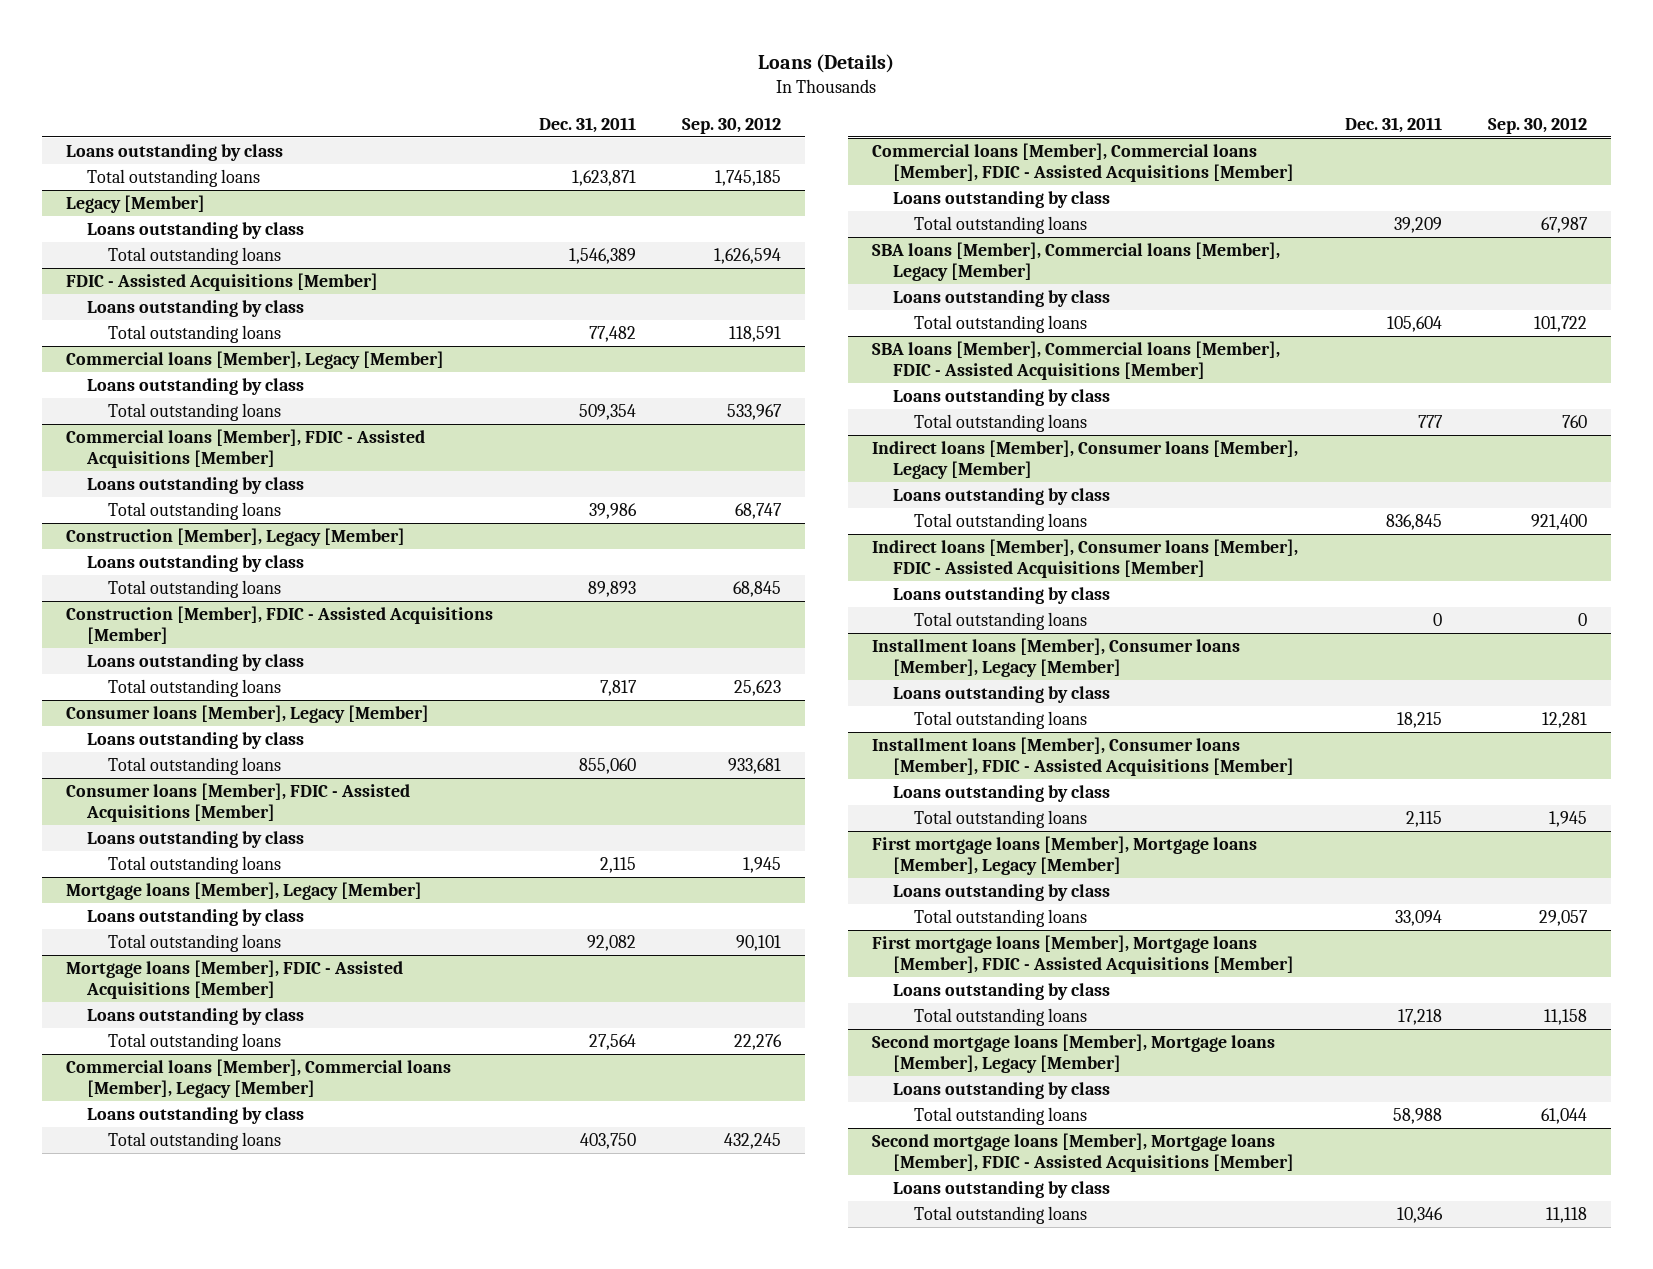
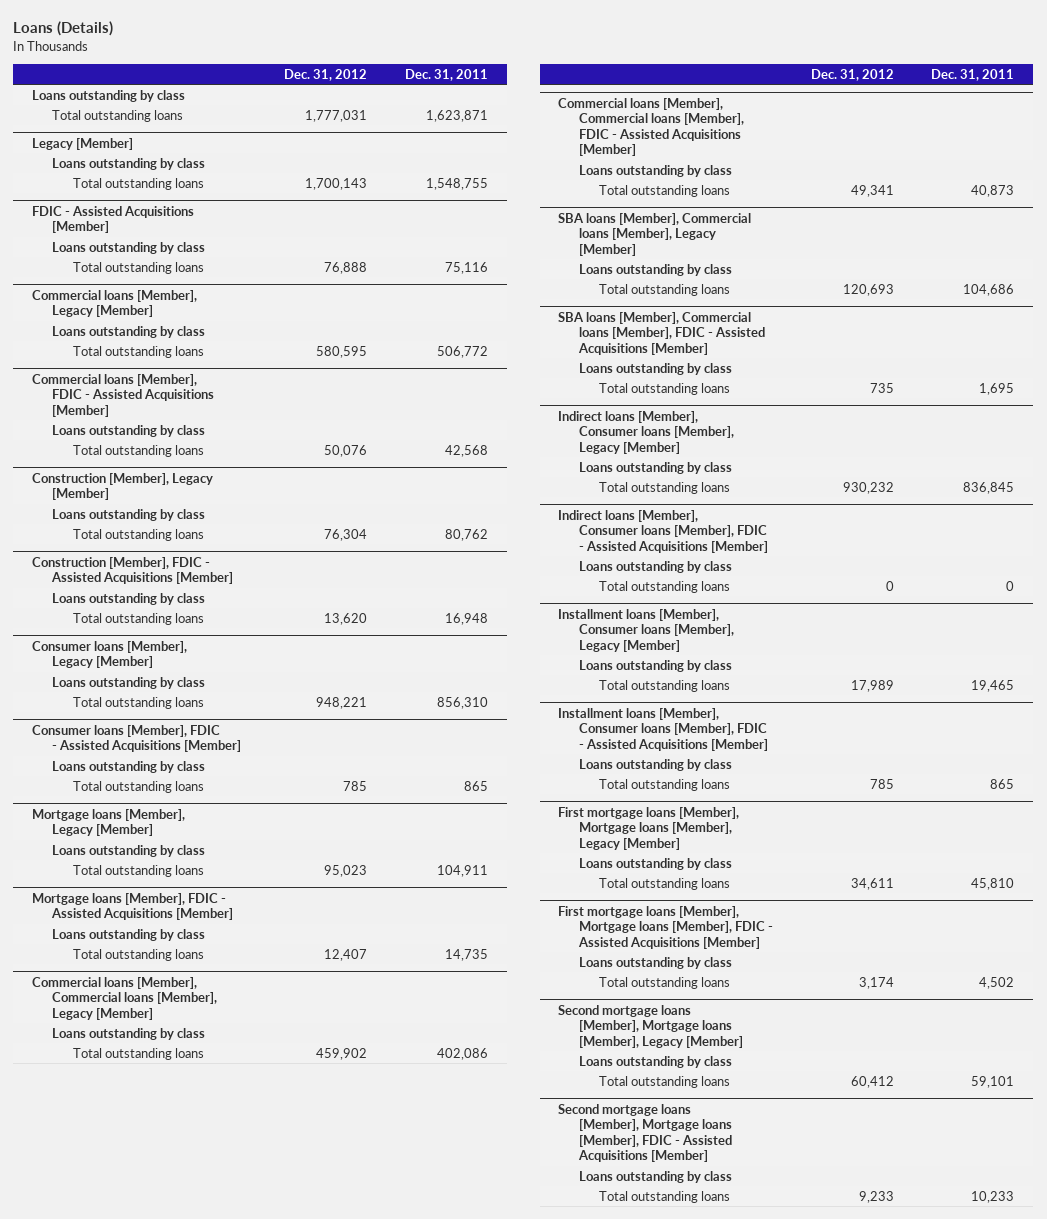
- | Dec. 31, 2011 | Sep. 30, 2012
+ | Dec. 31, 2012 | Dec. 31, 2011
@ Legacy [Member]
- Total outstanding loans | 1,546,389 | 1,626,594
+ Total outstanding loans | 1,700,143 | 1,548,755
@ FDIC - Assisted Acquisitions [Member]
- Total outstanding loans | 77,482 | 118,591
+ Total outstanding loans | 76,888 | 75,116
@ Commercial loans [Member], Legacy [Member]
- Total outstanding loans | 509,354 | 533,967
+ Total outstanding loans | 580,595 | 506,772
@ Commercial loans [Member], FDIC - Assisted Acquisitions [Member]
- Total outstanding loans | 39,986 | 68,747
+ Total outstanding loans | 50,076 | 42,568
@ Construction [Member], Legacy [Member]
- Total outstanding loans | 89,893 | 68,845
+ Total outstanding loans | 76,304 | 80,762
@ Construction [Member], FDIC - Assisted Acquisitions [Member]
- Total outstanding loans | 7,817 | 25,623
+ Total outstanding loans | 13,620 | 16,948
@ Consumer loans [Member], Legacy [Member]
- Total outstanding loans | 855,060 | 933,681
+ Total outstanding loans | 948,221 | 856,310
@ Consumer loans [Member], FDIC - Assisted Acquisitions [Member]
- Total outstanding loans | 2,115 | 1,945
+ Total outstanding loans | 785 | 865
@ Mortgage loans [Member], Legacy [Member]
- Total outstanding loans | 92,082 | 90,101
+ Total outstanding loans | 95,023 | 104,911
@ Mortgage loans [Member], FDIC - Assisted Acquisitions [Member]
- Total outstanding loans | 27,564 | 22,276
+ Total outstanding loans | 12,407 | 14,735
@ Commercial loans [Member], Commercial loans [Member], Legacy [Member]
- Total outstanding loans | 403,750 | 432,245
+ Total outstanding loans | 459,902 | 402,086
@ Commercial loans [Member], Commercial loans [Member], FDIC - Assisted Acquisitions [Member]
- Total outstanding loans | 39,209 | 67,987
+ Total outstanding loans | 49,341 | 40,873
@ SBA loans [Member], Commercial loans [Member], Legacy [Member]
- Total outstanding loans | 105,604 | 101,722
+ Total outstanding loans | 120,693 | 104,686
@ SBA loans [Member], Commercial loans [Member], FDIC - Assisted Acquisitions [Member]
- Total outstanding loans | 777 | 760
+ Total outstanding loans | 735 | 1,695
@ Installment loans [Member], Consumer loans [Member], Legacy [Member]
- Total outstanding loans | 18,215 | 12,281
+ Total outstanding loans | 17,989 | 19,465
@ Installment loans [Member], Consumer loans [Member], FDIC - Assisted Acquisitions [Member]
- Total outstanding loans | 2,115 | 1,945
+ Total outstanding loans | 785 | 865
@ First mortgage loans [Member], Mortgage loans [Member], Legacy [Member]
- Total outstanding loans | 33,094 | 29,057
+ Total outstanding loans | 34,611 | 45,810
@ First mortgage loans [Member], Mortgage loans [Member], FDIC - Assisted Acquisitions [Member]
- Total outstanding loans | 17,218 | 11,158
+ Total outstanding loans | 3,174 | 4,502
@ Second mortgage loans [Member], Mortgage loans [Member], Legacy [Member]
- Total outstanding loans | 58,988 | 61,044
+ Total outstanding loans | 60,412 | 59,101
@ Second mortgage loans [Member], Mortgage loans [Member], FDIC - Assisted Acquisitions [Member]
- Total outstanding loans | 10,346 | 11,118
+ Total outstanding loans | 9,233 | 10,233

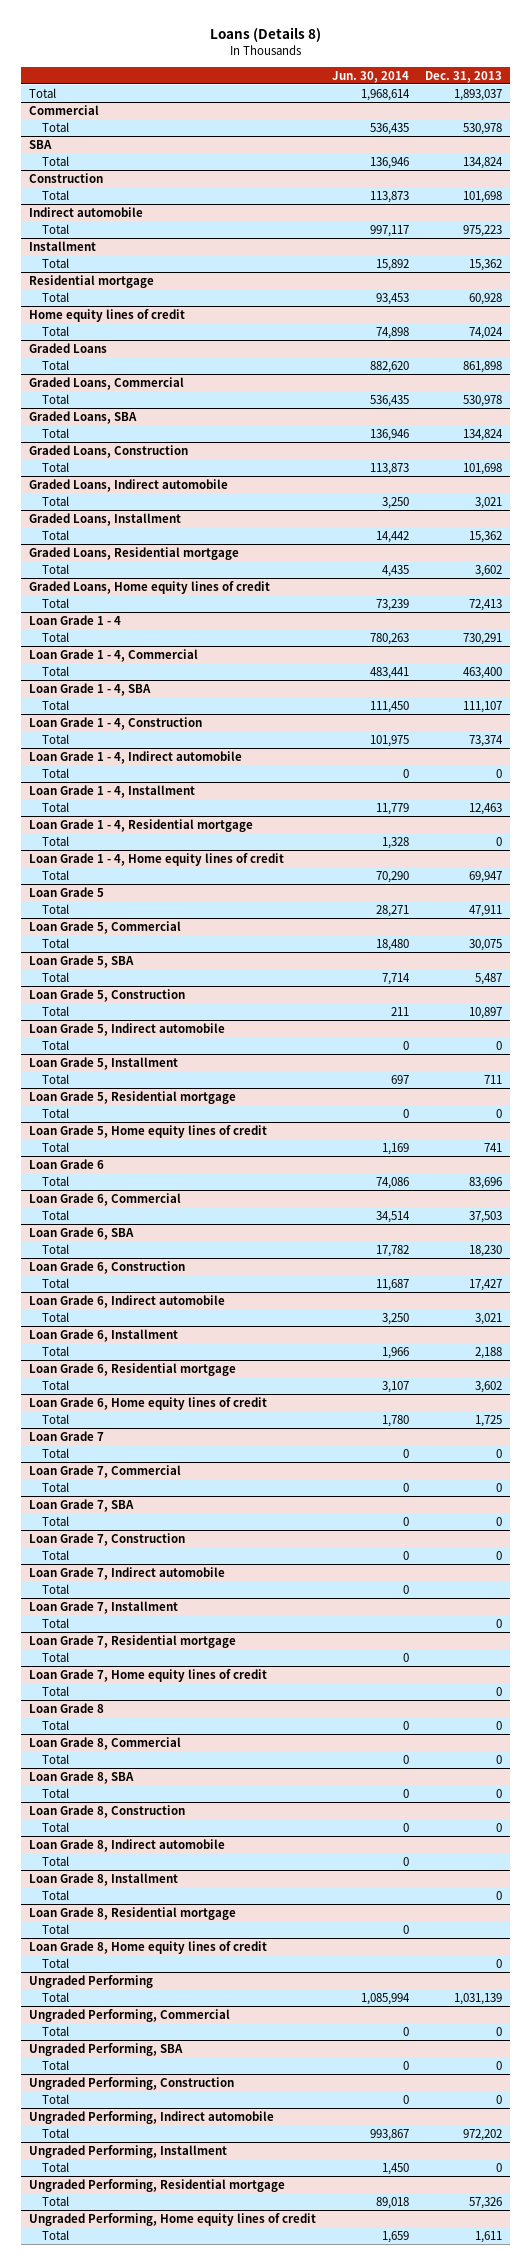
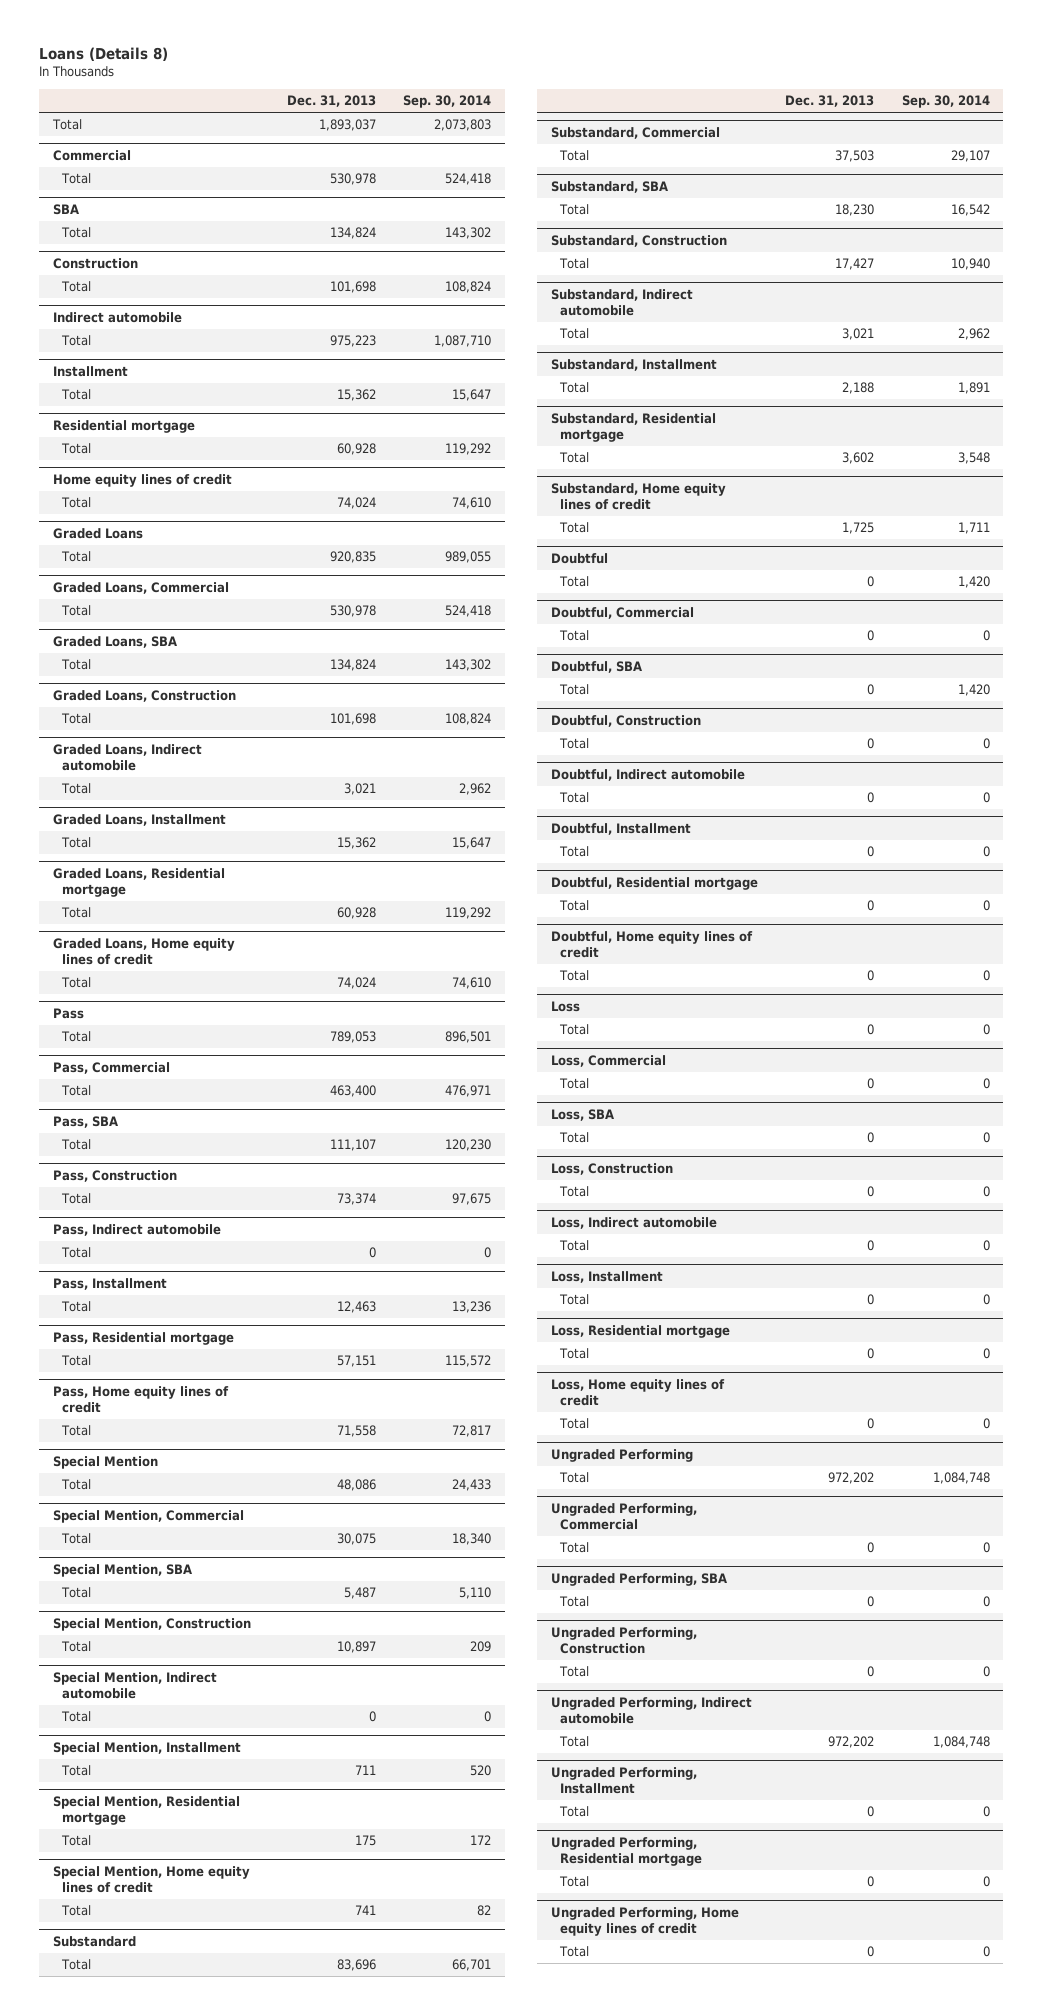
- | Jun. 30, 2014 | Dec. 31, 2013
+ | Dec. 31, 2013 | Sep. 30, 2014
@ Graded Loans
- Total | 882,620 | 861,898
+ Total | 920,835 | 989,055
@ Graded Loans, Residential mortgage
- Total | 4,435 | 3,602
+ Total | 60,928 | 119,292
@ Graded Loans, Home equity lines of credit
- Total | 73,239 | 72,413
- Loan Grade 1 - 4
- Total | 780,263 | 730,291
- Loan Grade 1 - 4, Commercial
@ Graded Loans, Home equity lines of credit
+ Total | 74,024 | 74,610
+ Pass
+ Total | 789,053 | 896,501
+ Pass, Commercial
- Loan Grade 1 - 4, SBA
+ Pass, SBA
- Loan Grade 1 - 4, Construction
+ Pass, Construction
- Loan Grade 1 - 4, Indirect automobile
+ Pass, Indirect automobile
- Loan Grade 1 - 4, Installment
+ Pass, Installment
- Loan Grade 1 - 4, Residential mortgage
- Total | 1,328 | 0
- Loan Grade 1 - 4, Home equity lines of credit
- Total | 70,290 | 69,947
- Loan Grade 5
- Total | 28,271 | 47,911
- Loan Grade 5, Commercial
+ Pass, Residential mortgage
+ Total | 57,151 | 115,572
+ Pass, Home equity lines of credit
+ Total | 71,558 | 72,817
+ Special Mention
+ Total | 48,086 | 24,433
+ Special Mention, Commercial
- Loan Grade 5, SBA
+ Special Mention, SBA
- Loan Grade 5, Construction
+ Special Mention, Construction
- Loan Grade 5, Indirect automobile
+ Special Mention, Indirect automobile
- Loan Grade 5, Installment
+ Special Mention, Installment
- Loan Grade 5, Residential mortgage
- Total | 0 | 0
- Loan Grade 5, Home equity lines of credit
+ Special Mention, Residential mortgage
+ Total | 175 | 172
+ Special Mention, Home equity lines of credit
- Loan Grade 6
+ Substandard
- Loan Grade 6, Commercial
+ Substandard, Commercial
- Loan Grade 6, SBA
+ Substandard, SBA
- Loan Grade 6, Construction
+ Substandard, Construction
- Loan Grade 6, Indirect automobile
+ Substandard, Indirect automobile
- Loan Grade 6, Installment
+ Substandard, Installment
- Loan Grade 6, Residential mortgage
+ Substandard, Residential mortgage
- Loan Grade 6, Home equity lines of credit
+ Substandard, Home equity lines of credit
- Loan Grade 7
+ Doubtful
- Loan Grade 7, Commercial
+ Doubtful, Commercial
- Loan Grade 7, SBA
+ Doubtful, SBA
- Loan Grade 7, Construction
+ Doubtful, Construction
- Loan Grade 7, Indirect automobile
- Total | 0 |
- Loan Grade 7, Installment
+ Doubtful, Indirect automobile
- Loan Grade 7, Residential mortgage
- Total | 0 |
- Loan Grade 7, Home equity lines of credit
+ Doubtful, Installment
- Loan Grade 8
+ Doubtful, Residential mortgage
- Loan Grade 8, Commercial
+ Doubtful, Home equity lines of credit
- Loan Grade 8, SBA
+ Loss
- Loan Grade 8, Construction
+ Loss, Commercial
- Loan Grade 8, Indirect automobile
- Total | 0 |
- Loan Grade 8, Installment
+ Loss, SBA
- Loan Grade 8, Residential mortgage
- Total | 0 |
- Loan Grade 8, Home equity lines of credit
+ Loss, Construction
+ Loss, Indirect automobile
+ Total | 0 | 0
+ Loss, Installment
+ Total | 0 | 0
+ Loss, Residential mortgage
+ Total | 0 | 0
+ Loss, Home equity lines of credit
+ Total | 0 | 0
@ Ungraded Performing
- Total | 1,085,994 | 1,031,139
+ Total | 972,202 | 1,084,748
@ Ungraded Performing, Residential mortgage
- Total | 89,018 | 57,326
+ Total | 0 | 0
@ Ungraded Performing, Home equity lines of credit
- Total | 1,659 | 1,611
+ Total | 0 | 0

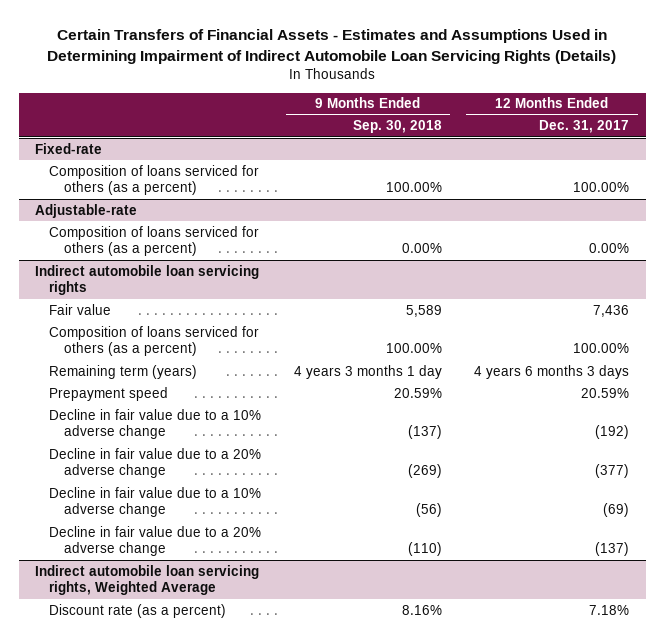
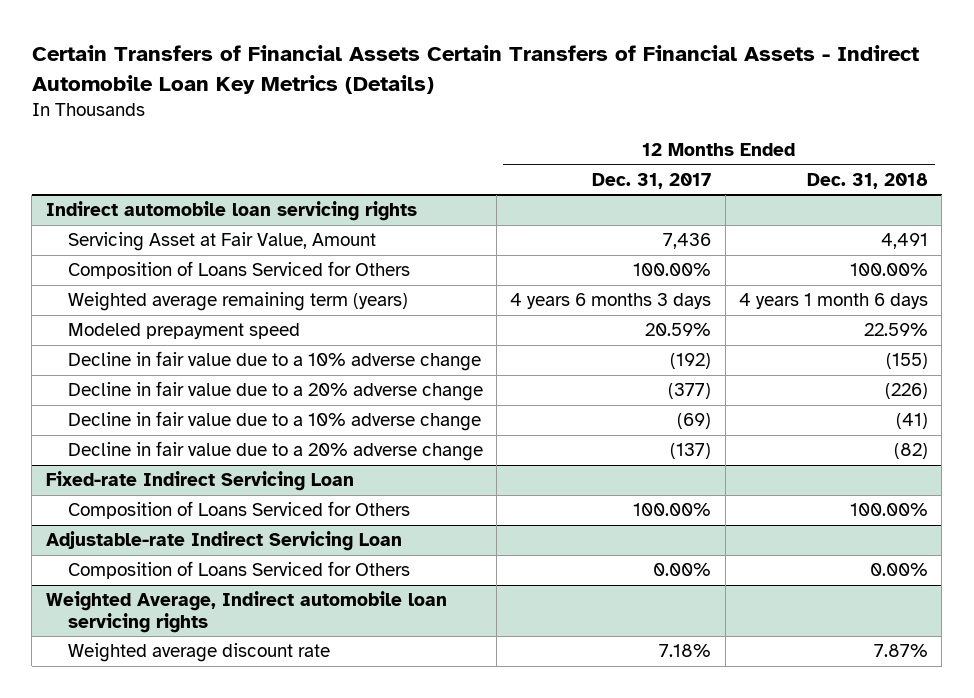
- Certain Transfers of Financial Assets - Estimates and Assumptions Used in Determining Impairment of Indirect Automobile Loan Servicing Rights (Details)
+ Certain Transfers of Financial Assets Certain Transfers of Financial Assets - Indirect Automobile Loan Key Metrics (Details)
- | 9 Months Ended Sep. 30, 2018 | 12 Months Ended Dec. 31, 2017
+ | 12 Months Ended Dec. 31, 2017 | 12 Months Ended Dec. 31, 2018
- Fixed-rate
- Composition of loans serviced for others (as a percent) | 100.00% | 100.00%
- Adjustable-rate
- Composition of loans serviced for others (as a percent) | 0.00% | 0.00%
@ Indirect automobile loan servicing rights
- Fair value | 5,589 | 7,436
- Composition of loans serviced for others (as a percent) | 100.00% | 100.00%
- Remaining term (years) | 4 years 3 months 1 day | 4 years 6 months 3 days
- Prepayment speed | 20.59% | 20.59%
+ Servicing Asset at Fair Value, Amount | 7,436 | 4,491
+ Composition of Loans Serviced for Others | 100.00% | 100.00%
+ Weighted average remaining term (years) | 4 years 6 months 3 days | 4 years 1 month 6 days
+ Modeled prepayment speed | 20.59% | 22.59%
- Indirect automobile loan servicing rights, Weighted Average
- Discount rate (as a percent) | 8.16% | 7.18%
+ Fixed-rate Indirect Servicing Loan
+ Composition of Loans Serviced for Others | 100.00% | 100.00%
+ Adjustable-rate Indirect Servicing Loan
+ Composition of Loans Serviced for Others | 0.00% | 0.00%
+ Weighted Average, Indirect automobile loan servicing rights
+ Weighted average discount rate | 7.18% | 7.87%

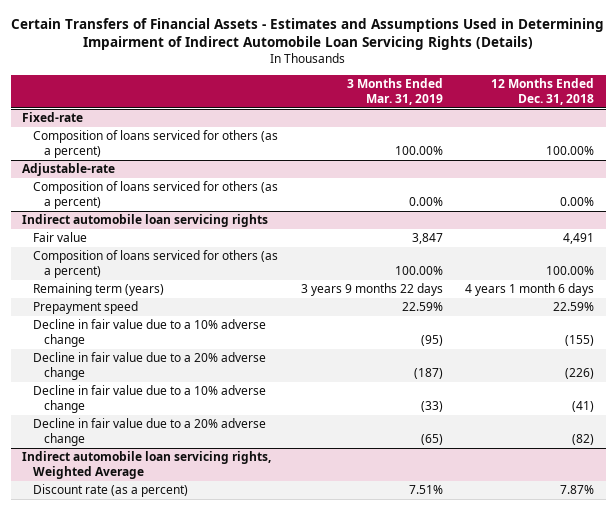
- Certain Transfers of Financial Assets Certain Transfers of Financial Assets - Indirect Automobile Loan Key Metrics (Details)
+ Certain Transfers of Financial Assets - Estimates and Assumptions Used in Determining Impairment of Indirect Automobile Loan Servicing Rights (Details)
- | 12 Months Ended Dec. 31, 2017 | 12 Months Ended Dec. 31, 2018
+ | 3 Months Ended Mar. 31, 2019 | 12 Months Ended Dec. 31, 2018
+ Fixed-rate
+ Composition of loans serviced for others (as a percent) | 100.00% | 100.00%
+ Adjustable-rate
+ Composition of loans serviced for others (as a percent) | 0.00% | 0.00%
@ Indirect automobile loan servicing rights
- Servicing Asset at Fair Value, Amount | 7,436 | 4,491
- Composition of Loans Serviced for Others | 100.00% | 100.00%
- Weighted average remaining term (years) | 4 years 6 months 3 days | 4 years 1 month 6 days
- Modeled prepayment speed | 20.59% | 22.59%
+ Fair value | 3,847 | 4,491
+ Composition of loans serviced for others (as a percent) | 100.00% | 100.00%
+ Remaining term (years) | 3 years 9 months 22 days | 4 years 1 month 6 days
+ Prepayment speed | 22.59% | 22.59%
- Fixed-rate Indirect Servicing Loan
- Composition of Loans Serviced for Others | 100.00% | 100.00%
- Adjustable-rate Indirect Servicing Loan
- Composition of Loans Serviced for Others | 0.00% | 0.00%
- Weighted Average, Indirect automobile loan servicing rights
- Weighted average discount rate | 7.18% | 7.87%
+ Indirect automobile loan servicing rights, Weighted Average
+ Discount rate (as a percent) | 7.51% | 7.87%

